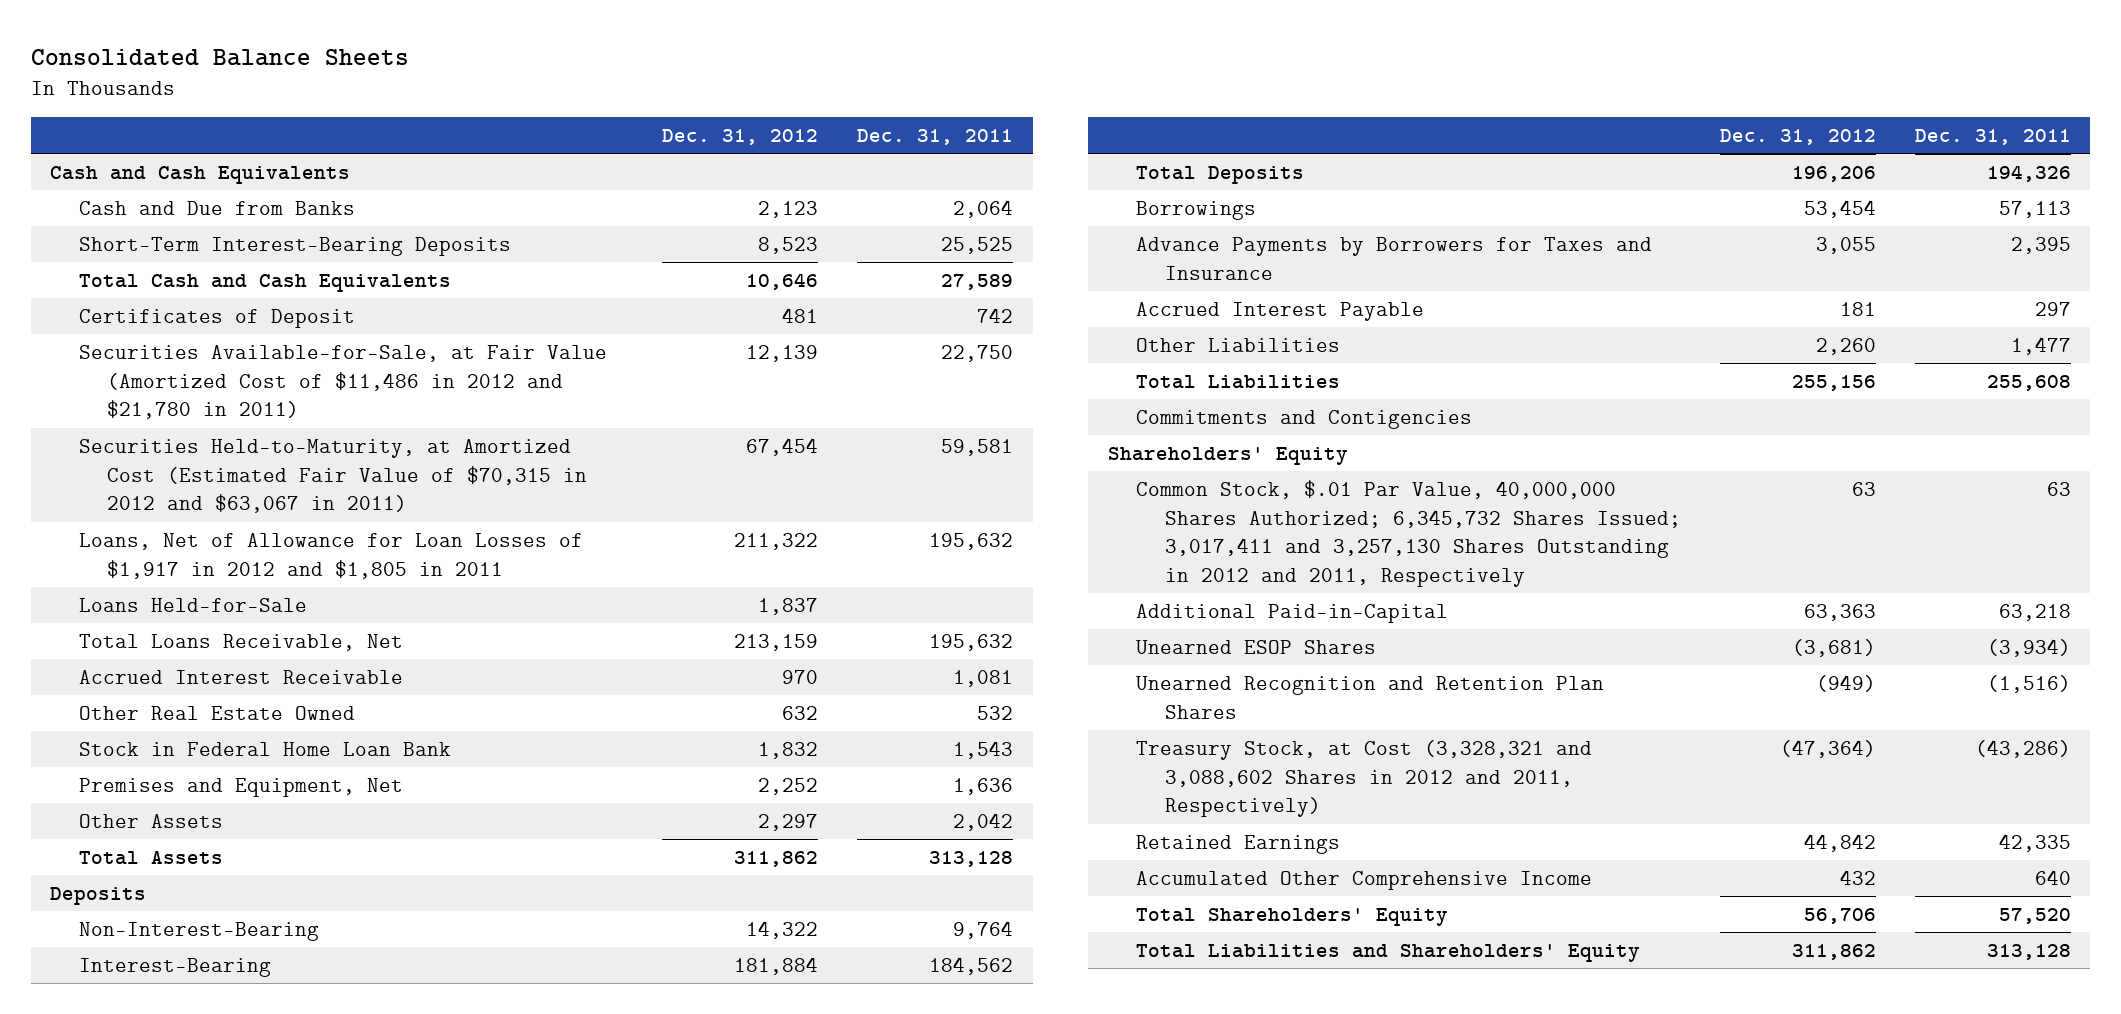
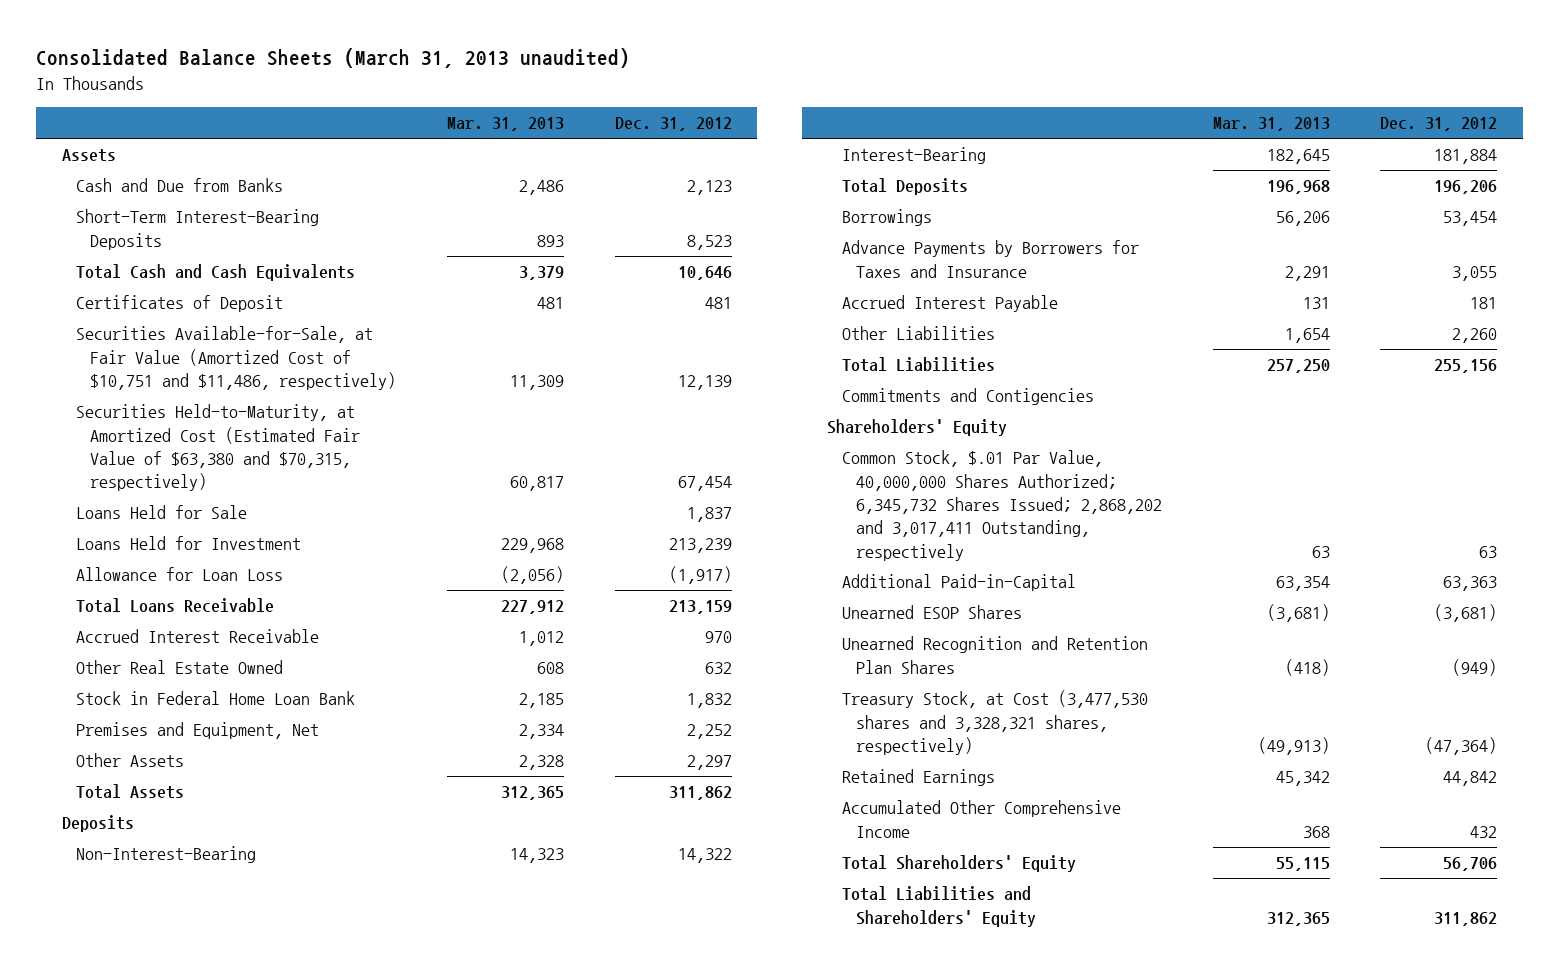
- Consolidated Balance Sheets
+ Consolidated Balance Sheets (March 31, 2013 unaudited)
- | Dec. 31, 2012 | Dec. 31, 2011
+ | Mar. 31, 2013 | Dec. 31, 2012
- Cash and Cash Equivalents
+ Assets
- Securities Available-for-Sale, at Fair Value (Amortized Cost of $11,486 in 2012 and $21,780 in 2011) | 12,139 | 22,750
- Securities Held-to-Maturity, at Amortized Cost (Estimated Fair Value of $70,315 in 2012 and $63,067 in 2011) | 67,454 | 59,581
- Loans, Net of Allowance for Loan Losses of $1,917 in 2012 and $1,805 in 2011 | 211,322 | 195,632
- Loans Held-for-Sale | 1,837 |
- Total Loans Receivable, Net | 213,159 | 195,632
+ Securities Available-for-Sale, at Fair Value (Amortized Cost of $10,751 and $11,486, respectively) | 11,309 | 12,139
+ Securities Held-to-Maturity, at Amortized Cost (Estimated Fair Value of $63,380 and $70,315, respectively) | 60,817 | 67,454
+ Loans Held for Sale | | 1,837
+ Loans Held for Investment | 229,968 | 213,239
+ Allowance for Loan Loss | (2,056) | (1,917)
+ Total Loans Receivable | 227,912 | 213,159
- Common Stock, $.01 Par Value, 40,000,000 Shares Authorized; 6,345,732 Shares Issued; 3,017,411 and 3,257,130 Shares Outstanding in 2012 and 2011, Respectively | 63 | 63
+ Common Stock, $.01 Par Value, 40,000,000 Shares Authorized; 6,345,732 Shares Issued; 2,868,202 and 3,017,411 Outstanding, respectively | 63 | 63
- Treasury Stock, at Cost (3,328,321 and 3,088,602 Shares in 2012 and 2011, Respectively) | (47,364) | (43,286)
+ Treasury Stock, at Cost (3,477,530 shares and 3,328,321 shares, respectively) | (49,913) | (47,364)

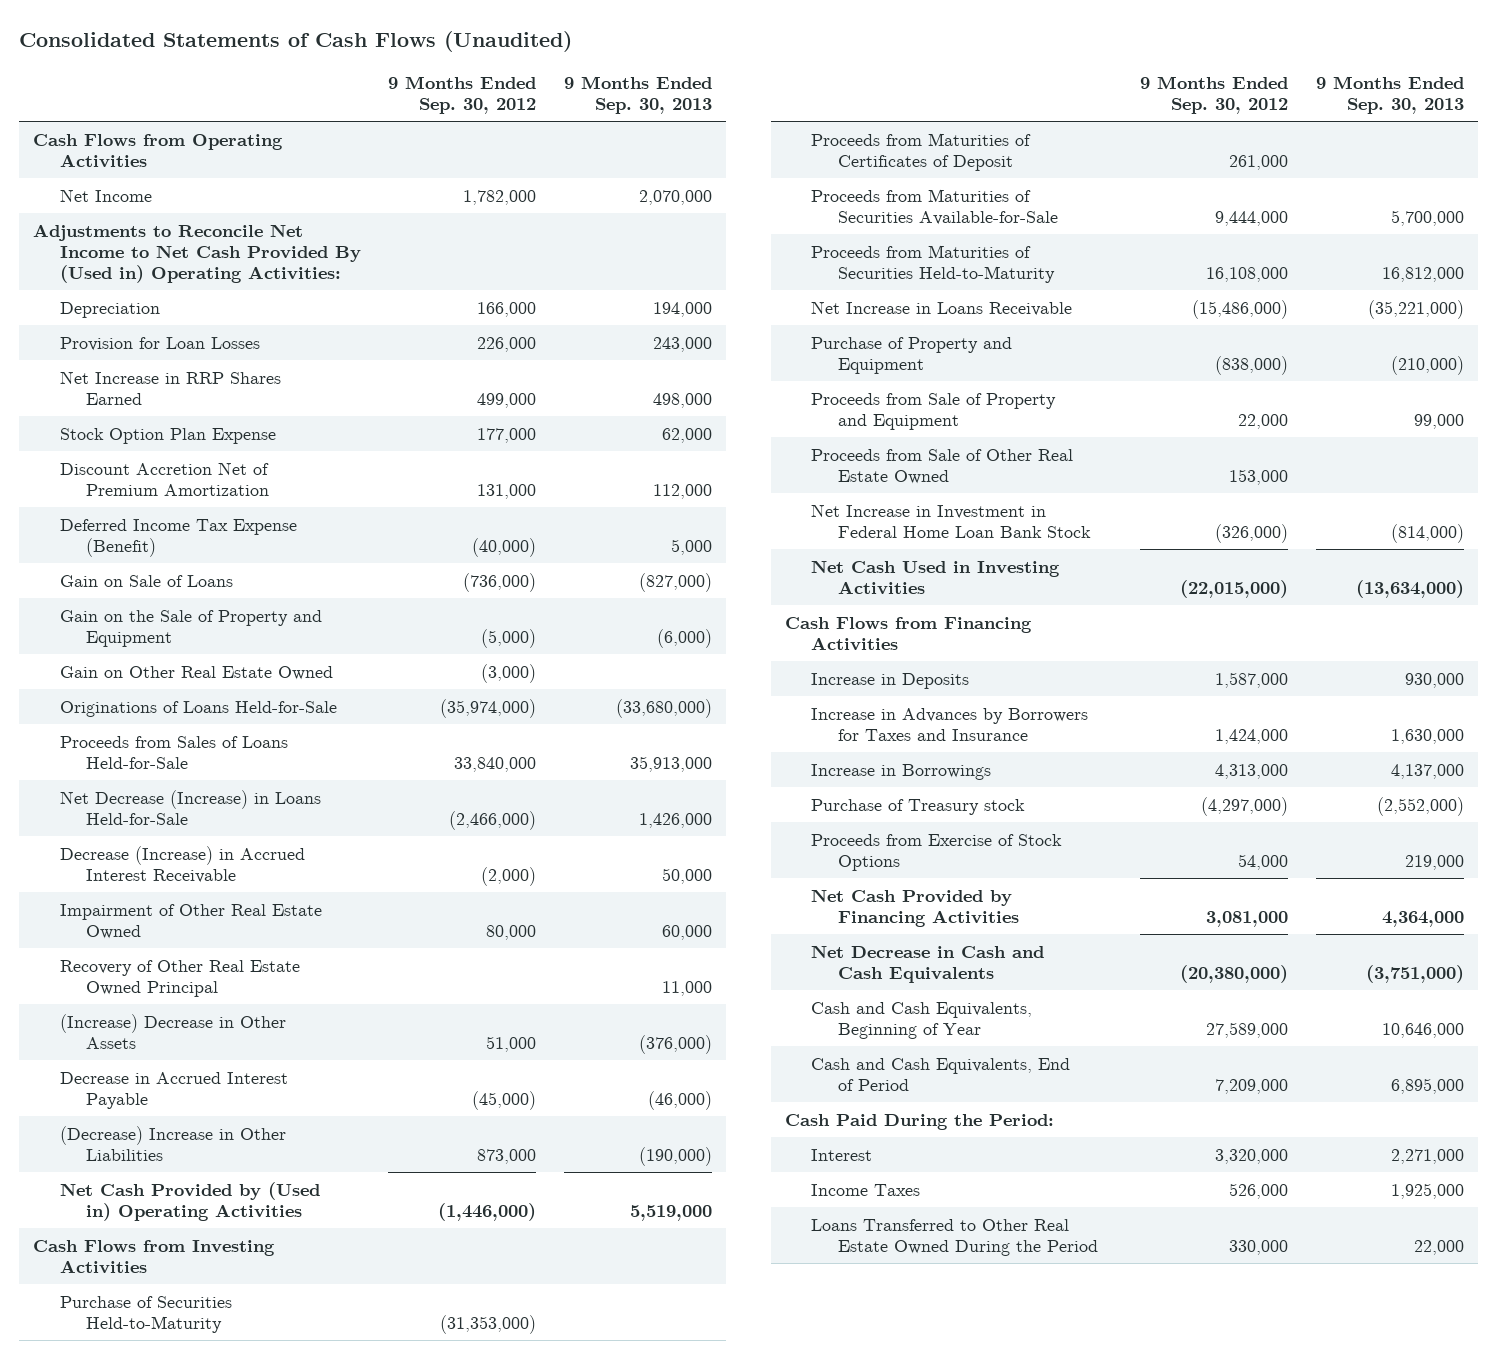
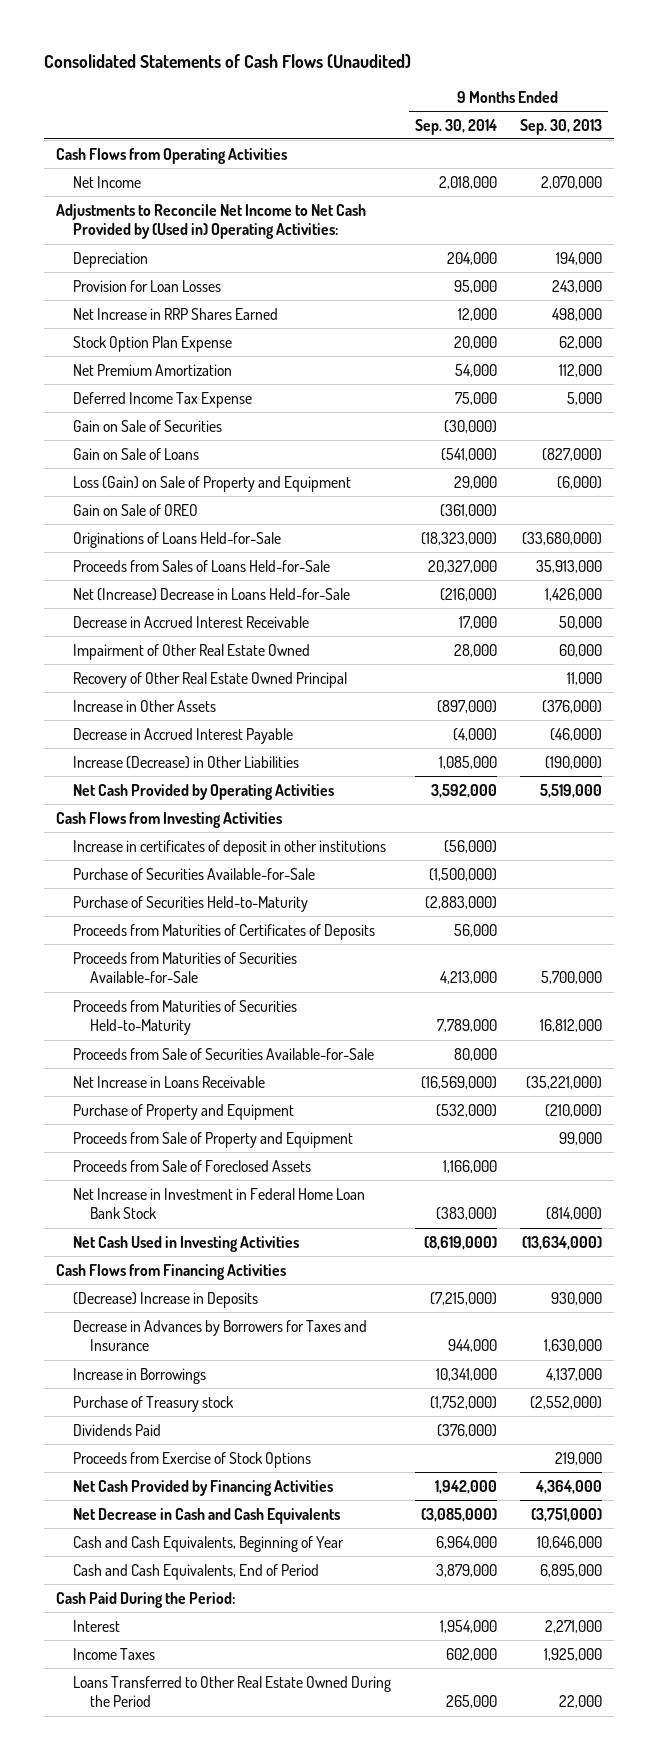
- | 9 Months Ended Sep. 30, 2012 | 9 Months Ended Sep. 30, 2013
+ | 9 Months Ended Sep. 30, 2014 | 9 Months Ended Sep. 30, 2013
- Adjustments to Reconcile Net Income to Net Cash Provided By (Used in) Operating Activities:
+ Adjustments to Reconcile Net Income to Net Cash Provided by (Used in) Operating Activities:
- Discount Accretion Net of Premium Amortization | 131,000 | 112,000
- Deferred Income Tax Expense (Benefit) | (40,000) | 5,000
+ Net Premium Amortization | 54,000 | 112,000
+ Deferred Income Tax Expense | 75,000 | 5,000
+ Gain on Sale of Securities | (30,000) |
- Gain on the Sale of Property and Equipment | (5,000) | (6,000)
- Gain on Other Real Estate Owned | (3,000) |
+ Loss (Gain) on Sale of Property and Equipment | 29,000 | (6,000)
+ Gain on Sale of OREO | (361,000) |
- Net Decrease (Increase) in Loans Held-for-Sale | (2,466,000) | 1,426,000
- Decrease (Increase) in Accrued Interest Receivable | (2,000) | 50,000
+ Net (Increase) Decrease in Loans Held-for-Sale | (216,000) | 1,426,000
+ Decrease in Accrued Interest Receivable | 17,000 | 50,000
- (Increase) Decrease in Other Assets | 51,000 | (376,000)
+ Increase in Other Assets | (897,000) | (376,000)
- (Decrease) Increase in Other Liabilities | 873,000 | (190,000)
- Net Cash Provided by (Used in) Operating Activities | (1,446,000) | 5,519,000
+ Increase (Decrease) in Other Liabilities | 1,085,000 | (190,000)
+ Net Cash Provided by Operating Activities | 3,592,000 | 5,519,000
+ Increase in certificates of deposit in other institutions | (56,000) |
+ Purchase of Securities Available-for-Sale | (1,500,000) |
- Proceeds from Maturities of Certificates of Deposit | 261,000 |
+ Proceeds from Maturities of Certificates of Deposits | 56,000 |
+ Proceeds from Sale of Securities Available-for-Sale | 80,000 |
- Proceeds from Sale of Other Real Estate Owned | 153,000 |
+ Proceeds from Sale of Foreclosed Assets | 1,166,000 |
- Increase in Deposits | 1,587,000 | 930,000
- Increase in Advances by Borrowers for Taxes and Insurance | 1,424,000 | 1,630,000
+ (Decrease) Increase in Deposits | (7,215,000) | 930,000
+ Decrease in Advances by Borrowers for Taxes and Insurance | 944,000 | 1,630,000
+ Dividends Paid | (376,000) |

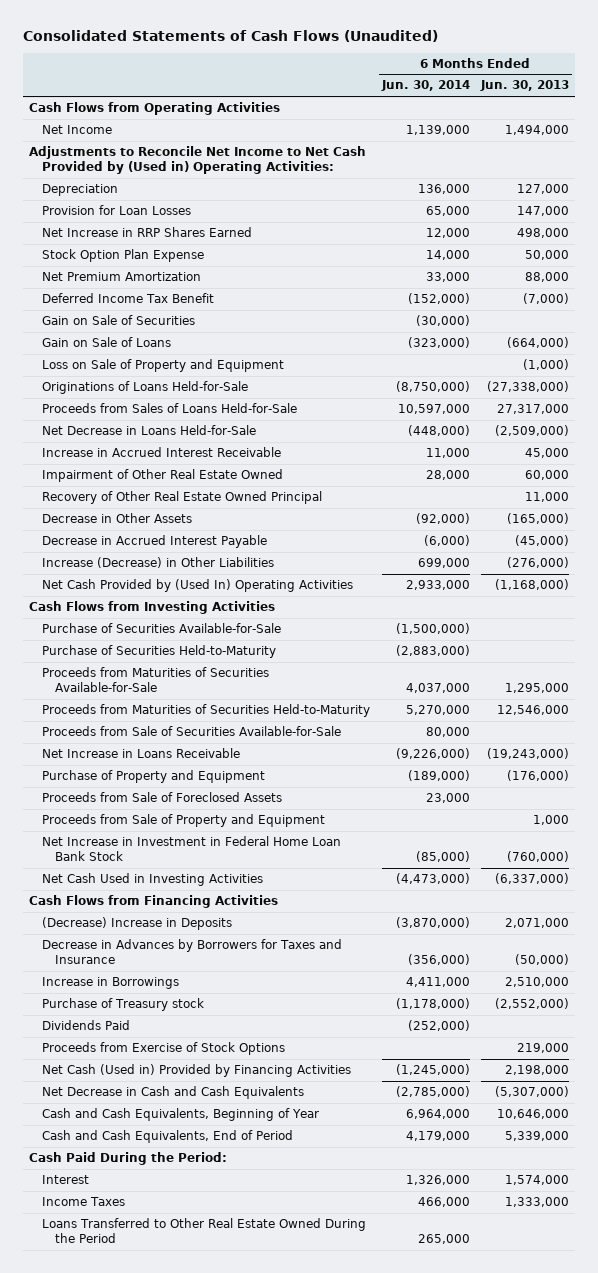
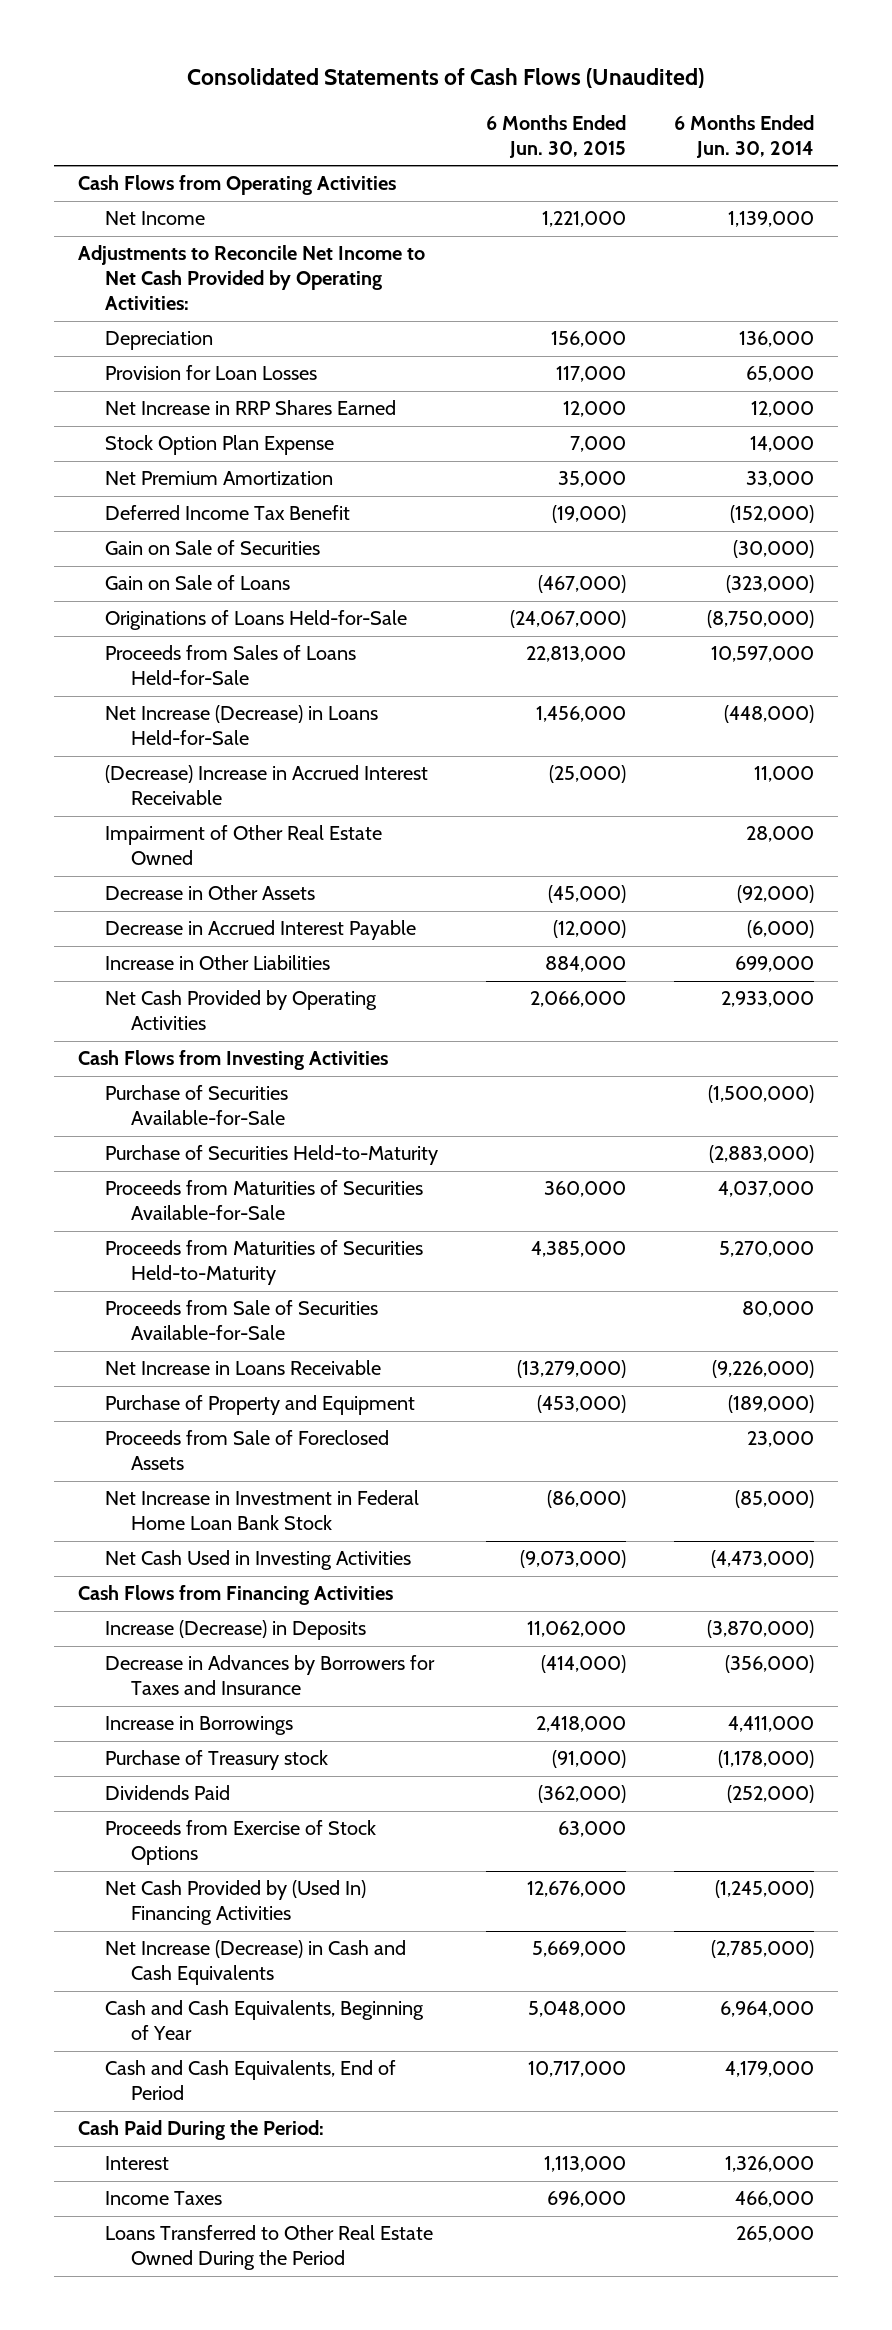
- | 6 Months Ended Jun. 30, 2014 | 6 Months Ended Jun. 30, 2013
+ | 6 Months Ended Jun. 30, 2015 | 6 Months Ended Jun. 30, 2014
- Adjustments to Reconcile Net Income to Net Cash Provided by (Used in) Operating Activities:
+ Adjustments to Reconcile Net Income to Net Cash Provided by Operating Activities:
- Loss on Sale of Property and Equipment | | (1,000)
- Net Decrease in Loans Held-for-Sale | (448,000) | (2,509,000)
- Increase in Accrued Interest Receivable | 11,000 | 45,000
+ Net Increase (Decrease) in Loans Held-for-Sale | 1,456,000 | (448,000)
+ (Decrease) Increase in Accrued Interest Receivable | (25,000) | 11,000
- Recovery of Other Real Estate Owned Principal | | 11,000
- Increase (Decrease) in Other Liabilities | 699,000 | (276,000)
- Net Cash Provided by (Used In) Operating Activities | 2,933,000 | (1,168,000)
+ Increase in Other Liabilities | 884,000 | 699,000
+ Net Cash Provided by Operating Activities | 2,066,000 | 2,933,000
- Proceeds from Sale of Property and Equipment | | 1,000
- (Decrease) Increase in Deposits | (3,870,000) | 2,071,000
+ Increase (Decrease) in Deposits | 11,062,000 | (3,870,000)
- Net Cash (Used in) Provided by Financing Activities | (1,245,000) | 2,198,000
- Net Decrease in Cash and Cash Equivalents | (2,785,000) | (5,307,000)
+ Net Cash Provided by (Used In) Financing Activities | 12,676,000 | (1,245,000)
+ Net Increase (Decrease) in Cash and Cash Equivalents | 5,669,000 | (2,785,000)

